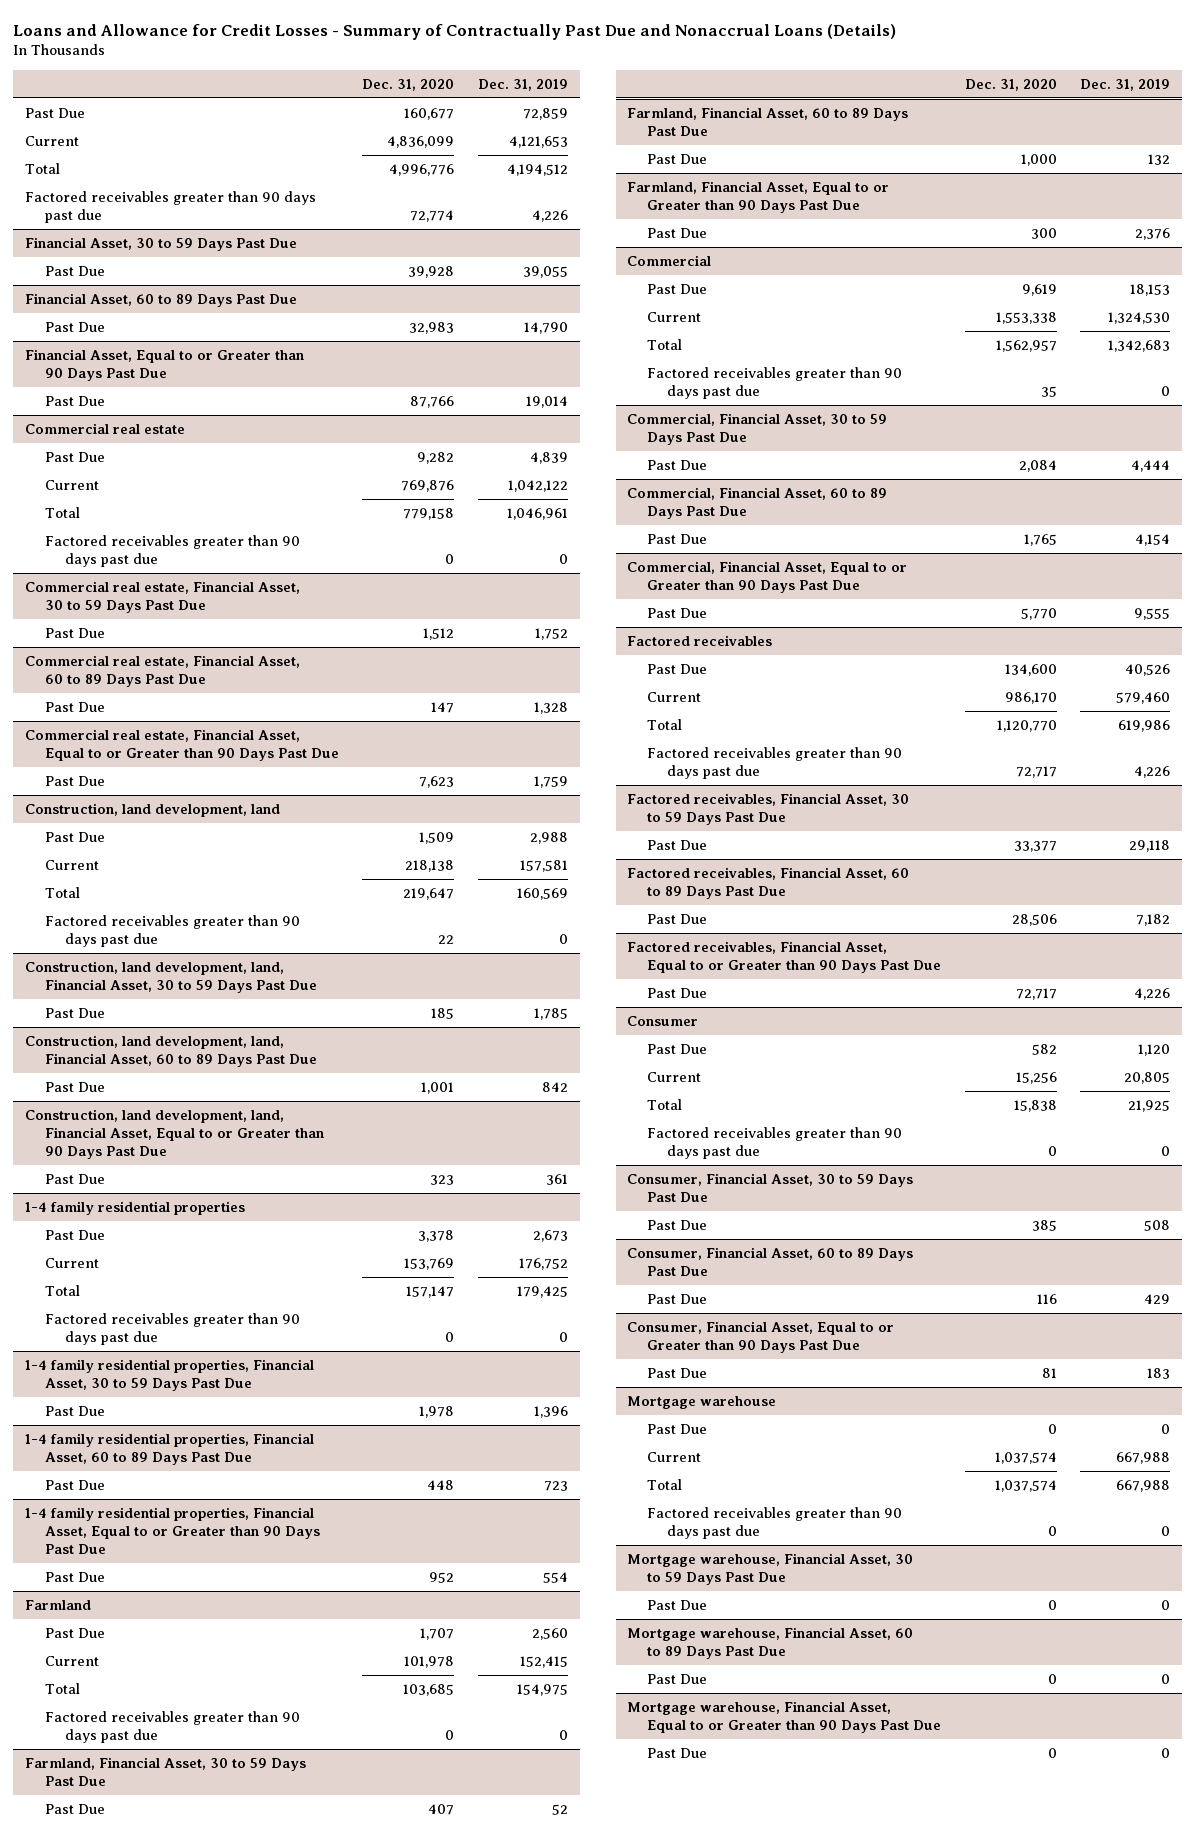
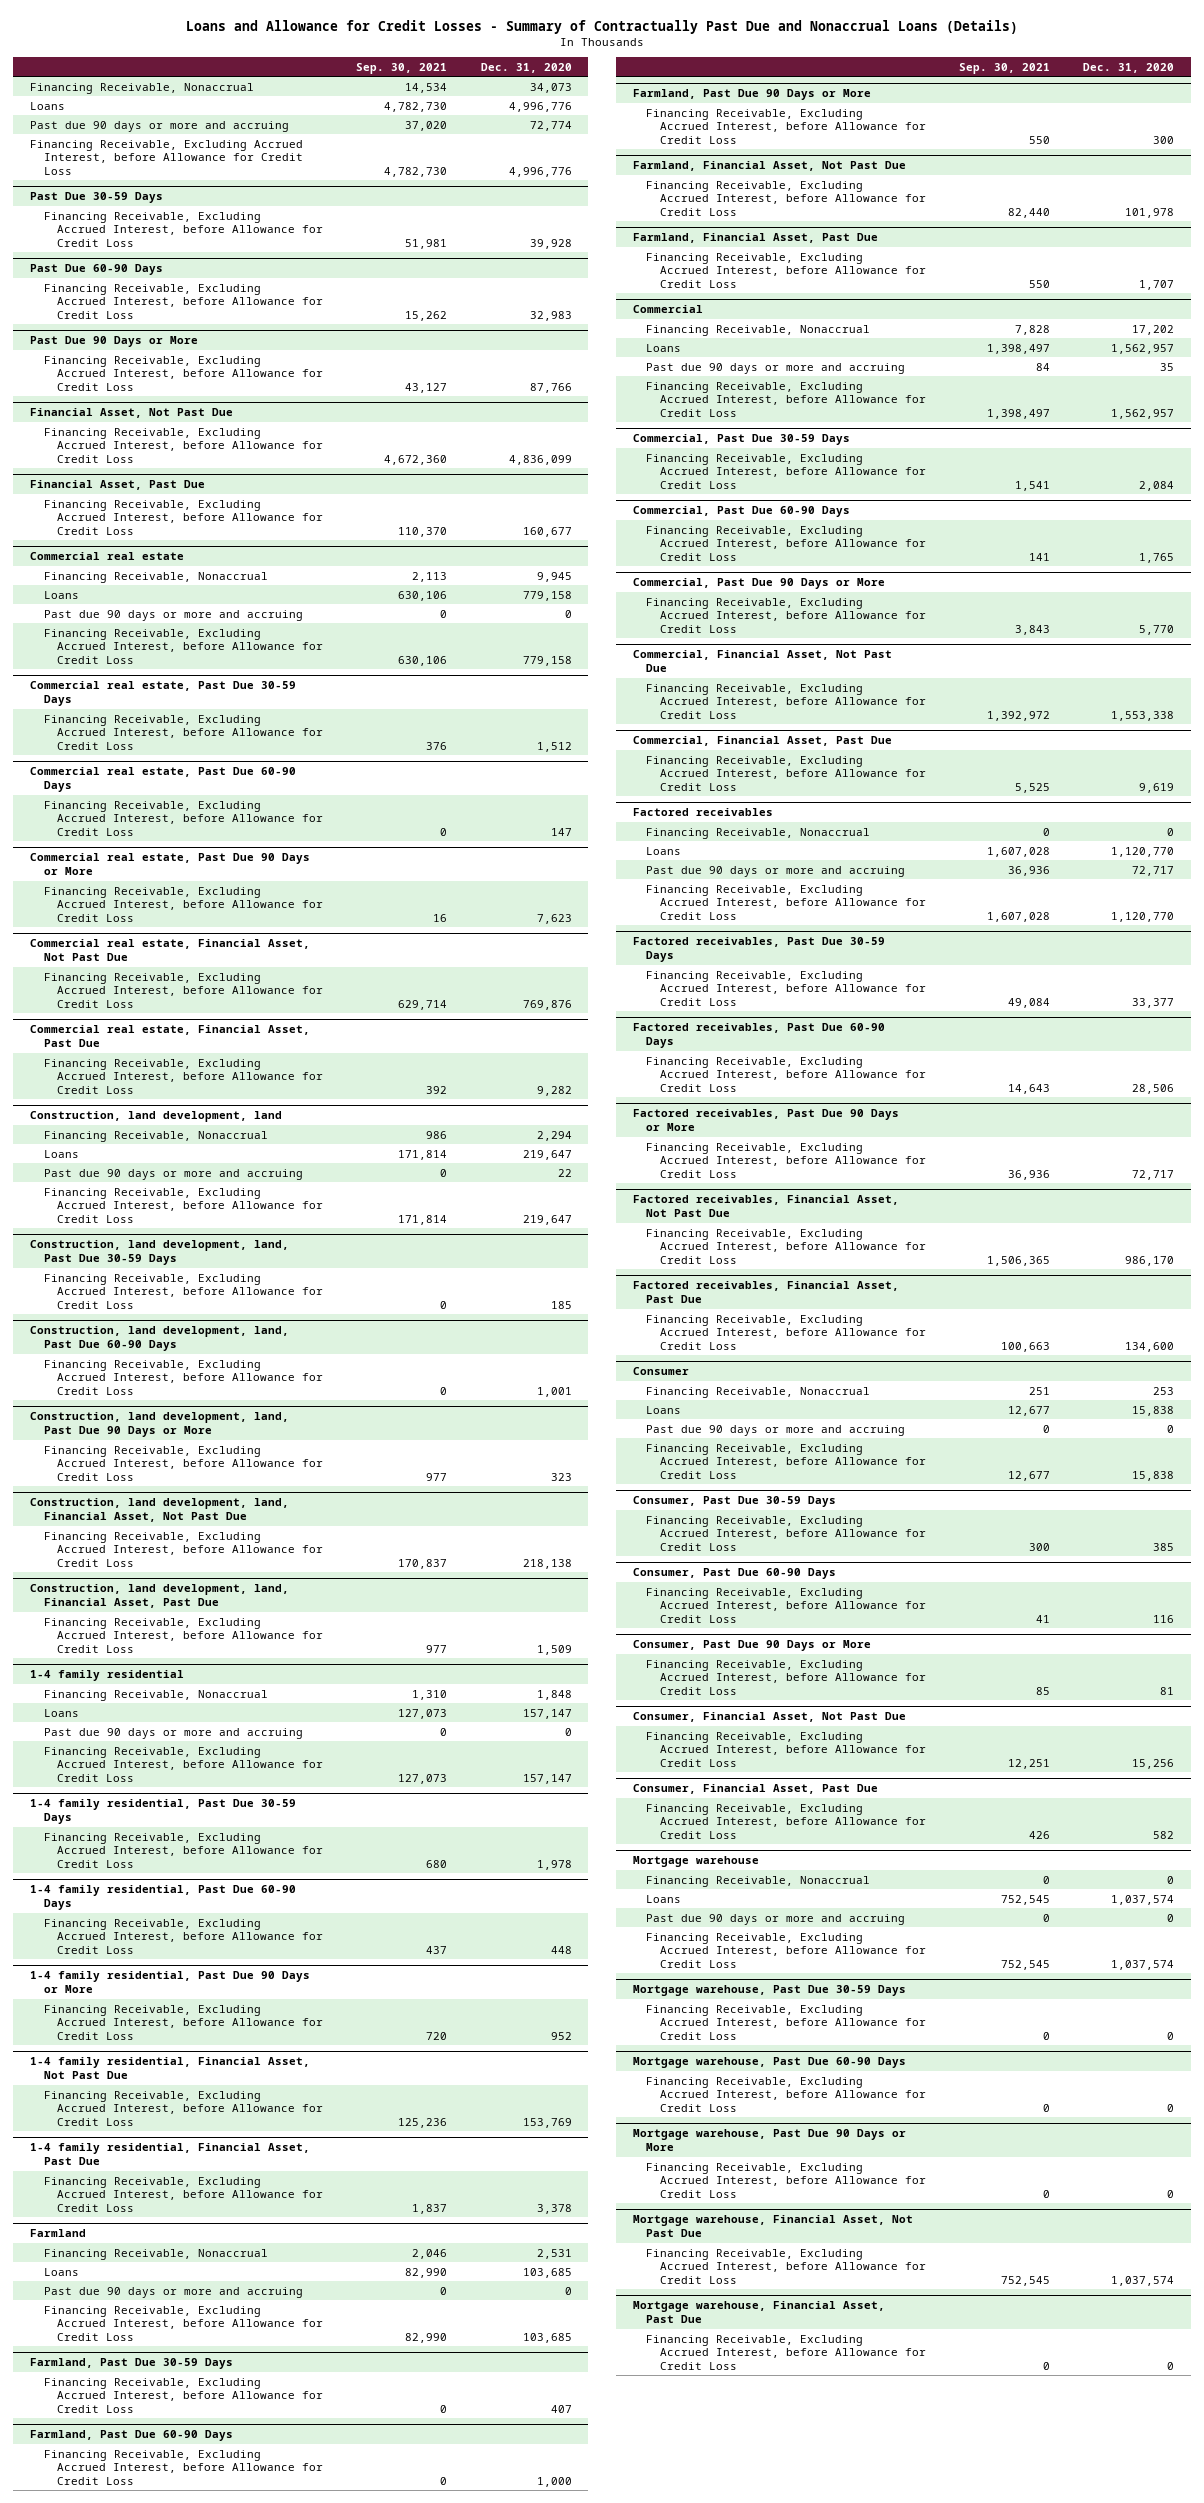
- | Dec. 31, 2020 | Dec. 31, 2019
+ | Sep. 30, 2021 | Dec. 31, 2020
- Past Due | 160,677 | 72,859
- Current | 4,836,099 | 4,121,653
- Total | 4,996,776 | 4,194,512
- Factored receivables greater than 90 days past due | 72,774 | 4,226
- Financial Asset, 30 to 59 Days Past Due
- Past Due | 39,928 | 39,055
- Financial Asset, 60 to 89 Days Past Due
- Past Due | 32,983 | 14,790
- Financial Asset, Equal to or Greater than 90 Days Past Due
- Past Due | 87,766 | 19,014
+ Financing Receivable, Nonaccrual | 14,534 | 34,073
+ Loans | 4,782,730 | 4,996,776
+ Past due 90 days or more and accruing | 37,020 | 72,774
+ Financing Receivable, Excluding Accrued Interest, before Allowance for Credit Loss | 4,782,730 | 4,996,776
+ Past Due 30-59 Days
+ Financing Receivable, Excluding Accrued Interest, before Allowance for Credit Loss | 51,981 | 39,928
+ Past Due 60-90 Days
+ Financing Receivable, Excluding Accrued Interest, before Allowance for Credit Loss | 15,262 | 32,983
+ Past Due 90 Days or More
+ Financing Receivable, Excluding Accrued Interest, before Allowance for Credit Loss | 43,127 | 87,766
+ Financial Asset, Not Past Due
+ Financing Receivable, Excluding Accrued Interest, before Allowance for Credit Loss | 4,672,360 | 4,836,099
+ Financial Asset, Past Due
+ Financing Receivable, Excluding Accrued Interest, before Allowance for Credit Loss | 110,370 | 160,677
@ Commercial real estate
- Past Due | 9,282 | 4,839
- Current | 769,876 | 1,042,122
- Total | 779,158 | 1,046,961
- Factored receivables greater than 90 days past due | 0 | 0
- Commercial real estate, Financial Asset, 30 to 59 Days Past Due
- Past Due | 1,512 | 1,752
- Commercial real estate, Financial Asset, 60 to 89 Days Past Due
- Past Due | 147 | 1,328
- Commercial real estate, Financial Asset, Equal to or Greater than 90 Days Past Due
- Past Due | 7,623 | 1,759
@ Commercial real estate
+ Financing Receivable, Nonaccrual | 2,113 | 9,945
+ Loans | 630,106 | 779,158
+ Past due 90 days or more and accruing | 0 | 0
+ Financing Receivable, Excluding Accrued Interest, before Allowance for Credit Loss | 630,106 | 779,158
+ Commercial real estate, Past Due 30-59 Days
+ Financing Receivable, Excluding Accrued Interest, before Allowance for Credit Loss | 376 | 1,512
+ Commercial real estate, Past Due 60-90 Days
+ Financing Receivable, Excluding Accrued Interest, before Allowance for Credit Loss | 0 | 147
+ Commercial real estate, Past Due 90 Days or More
+ Financing Receivable, Excluding Accrued Interest, before Allowance for Credit Loss | 16 | 7,623
+ Commercial real estate, Financial Asset, Not Past Due
+ Financing Receivable, Excluding Accrued Interest, before Allowance for Credit Loss | 629,714 | 769,876
+ Commercial real estate, Financial Asset, Past Due
+ Financing Receivable, Excluding Accrued Interest, before Allowance for Credit Loss | 392 | 9,282
@ Construction, land development, land
- Past Due | 1,509 | 2,988
- Current | 218,138 | 157,581
- Total | 219,647 | 160,569
- Factored receivables greater than 90 days past due | 22 | 0
- Construction, land development, land, Financial Asset, 30 to 59 Days Past Due
- Past Due | 185 | 1,785
- Construction, land development, land, Financial Asset, 60 to 89 Days Past Due
- Past Due | 1,001 | 842
- Construction, land development, land, Financial Asset, Equal to or Greater than 90 Days Past Due
- Past Due | 323 | 361
- 1-4 family residential properties
- Past Due | 3,378 | 2,673
- Current | 153,769 | 176,752
- Total | 157,147 | 179,425
- Factored receivables greater than 90 days past due | 0 | 0
- 1-4 family residential properties, Financial Asset, 30 to 59 Days Past Due
- Past Due | 1,978 | 1,396
- 1-4 family residential properties, Financial Asset, 60 to 89 Days Past Due
- Past Due | 448 | 723
- 1-4 family residential properties, Financial Asset, Equal to or Greater than 90 Days Past Due
- Past Due | 952 | 554
@ Construction, land development, land
+ Financing Receivable, Nonaccrual | 986 | 2,294
+ Loans | 171,814 | 219,647
+ Past due 90 days or more and accruing | 0 | 22
+ Financing Receivable, Excluding Accrued Interest, before Allowance for Credit Loss | 171,814 | 219,647
+ Construction, land development, land, Past Due 30-59 Days
+ Financing Receivable, Excluding Accrued Interest, before Allowance for Credit Loss | 0 | 185
+ Construction, land development, land, Past Due 60-90 Days
+ Financing Receivable, Excluding Accrued Interest, before Allowance for Credit Loss | 0 | 1,001
+ Construction, land development, land, Past Due 90 Days or More
+ Financing Receivable, Excluding Accrued Interest, before Allowance for Credit Loss | 977 | 323
+ Construction, land development, land, Financial Asset, Not Past Due
+ Financing Receivable, Excluding Accrued Interest, before Allowance for Credit Loss | 170,837 | 218,138
+ Construction, land development, land, Financial Asset, Past Due
+ Financing Receivable, Excluding Accrued Interest, before Allowance for Credit Loss | 977 | 1,509
+ 1-4 family residential
+ Financing Receivable, Nonaccrual | 1,310 | 1,848
+ Loans | 127,073 | 157,147
+ Past due 90 days or more and accruing | 0 | 0
+ Financing Receivable, Excluding Accrued Interest, before Allowance for Credit Loss | 127,073 | 157,147
+ 1-4 family residential, Past Due 30-59 Days
+ Financing Receivable, Excluding Accrued Interest, before Allowance for Credit Loss | 680 | 1,978
+ 1-4 family residential, Past Due 60-90 Days
+ Financing Receivable, Excluding Accrued Interest, before Allowance for Credit Loss | 437 | 448
+ 1-4 family residential, Past Due 90 Days or More
+ Financing Receivable, Excluding Accrued Interest, before Allowance for Credit Loss | 720 | 952
+ 1-4 family residential, Financial Asset, Not Past Due
+ Financing Receivable, Excluding Accrued Interest, before Allowance for Credit Loss | 125,236 | 153,769
+ 1-4 family residential, Financial Asset, Past Due
+ Financing Receivable, Excluding Accrued Interest, before Allowance for Credit Loss | 1,837 | 3,378
@ Farmland
- Past Due | 1,707 | 2,560
- Current | 101,978 | 152,415
- Total | 103,685 | 154,975
- Factored receivables greater than 90 days past due | 0 | 0
- Farmland, Financial Asset, 30 to 59 Days Past Due
- Past Due | 407 | 52
- Farmland, Financial Asset, 60 to 89 Days Past Due
- Past Due | 1,000 | 132
- Farmland, Financial Asset, Equal to or Greater than 90 Days Past Due
- Past Due | 300 | 2,376
@ Farmland
+ Financing Receivable, Nonaccrual | 2,046 | 2,531
+ Loans | 82,990 | 103,685
+ Past due 90 days or more and accruing | 0 | 0
+ Financing Receivable, Excluding Accrued Interest, before Allowance for Credit Loss | 82,990 | 103,685
+ Farmland, Past Due 30-59 Days
+ Financing Receivable, Excluding Accrued Interest, before Allowance for Credit Loss | 0 | 407
+ Farmland, Past Due 60-90 Days
+ Financing Receivable, Excluding Accrued Interest, before Allowance for Credit Loss | 0 | 1,000
+ Farmland, Past Due 90 Days or More
+ Financing Receivable, Excluding Accrued Interest, before Allowance for Credit Loss | 550 | 300
+ Farmland, Financial Asset, Not Past Due
+ Financing Receivable, Excluding Accrued Interest, before Allowance for Credit Loss | 82,440 | 101,978
+ Farmland, Financial Asset, Past Due
+ Financing Receivable, Excluding Accrued Interest, before Allowance for Credit Loss | 550 | 1,707
@ Commercial
- Past Due | 9,619 | 18,153
- Current | 1,553,338 | 1,324,530
- Total | 1,562,957 | 1,342,683
- Factored receivables greater than 90 days past due | 35 | 0
- Commercial, Financial Asset, 30 to 59 Days Past Due
- Past Due | 2,084 | 4,444
- Commercial, Financial Asset, 60 to 89 Days Past Due
- Past Due | 1,765 | 4,154
- Commercial, Financial Asset, Equal to or Greater than 90 Days Past Due
- Past Due | 5,770 | 9,555
@ Commercial
+ Financing Receivable, Nonaccrual | 7,828 | 17,202
+ Loans | 1,398,497 | 1,562,957
+ Past due 90 days or more and accruing | 84 | 35
+ Financing Receivable, Excluding Accrued Interest, before Allowance for Credit Loss | 1,398,497 | 1,562,957
+ Commercial, Past Due 30-59 Days
+ Financing Receivable, Excluding Accrued Interest, before Allowance for Credit Loss | 1,541 | 2,084
+ Commercial, Past Due 60-90 Days
+ Financing Receivable, Excluding Accrued Interest, before Allowance for Credit Loss | 141 | 1,765
+ Commercial, Past Due 90 Days or More
+ Financing Receivable, Excluding Accrued Interest, before Allowance for Credit Loss | 3,843 | 5,770
+ Commercial, Financial Asset, Not Past Due
+ Financing Receivable, Excluding Accrued Interest, before Allowance for Credit Loss | 1,392,972 | 1,553,338
+ Commercial, Financial Asset, Past Due
+ Financing Receivable, Excluding Accrued Interest, before Allowance for Credit Loss | 5,525 | 9,619
@ Factored receivables
- Past Due | 134,600 | 40,526
- Current | 986,170 | 579,460
- Total | 1,120,770 | 619,986
- Factored receivables greater than 90 days past due | 72,717 | 4,226
- Factored receivables, Financial Asset, 30 to 59 Days Past Due
- Past Due | 33,377 | 29,118
- Factored receivables, Financial Asset, 60 to 89 Days Past Due
- Past Due | 28,506 | 7,182
- Factored receivables, Financial Asset, Equal to or Greater than 90 Days Past Due
- Past Due | 72,717 | 4,226
@ Factored receivables
+ Financing Receivable, Nonaccrual | 0 | 0
+ Loans | 1,607,028 | 1,120,770
+ Past due 90 days or more and accruing | 36,936 | 72,717
+ Financing Receivable, Excluding Accrued Interest, before Allowance for Credit Loss | 1,607,028 | 1,120,770
+ Factored receivables, Past Due 30-59 Days
+ Financing Receivable, Excluding Accrued Interest, before Allowance for Credit Loss | 49,084 | 33,377
+ Factored receivables, Past Due 60-90 Days
+ Financing Receivable, Excluding Accrued Interest, before Allowance for Credit Loss | 14,643 | 28,506
+ Factored receivables, Past Due 90 Days or More
+ Financing Receivable, Excluding Accrued Interest, before Allowance for Credit Loss | 36,936 | 72,717
+ Factored receivables, Financial Asset, Not Past Due
+ Financing Receivable, Excluding Accrued Interest, before Allowance for Credit Loss | 1,506,365 | 986,170
+ Factored receivables, Financial Asset, Past Due
+ Financing Receivable, Excluding Accrued Interest, before Allowance for Credit Loss | 100,663 | 134,600
@ Consumer
- Past Due | 582 | 1,120
- Current | 15,256 | 20,805
- Total | 15,838 | 21,925
- Factored receivables greater than 90 days past due | 0 | 0
- Consumer, Financial Asset, 30 to 59 Days Past Due
- Past Due | 385 | 508
- Consumer, Financial Asset, 60 to 89 Days Past Due
- Past Due | 116 | 429
- Consumer, Financial Asset, Equal to or Greater than 90 Days Past Due
- Past Due | 81 | 183
@ Consumer
+ Financing Receivable, Nonaccrual | 251 | 253
+ Loans | 12,677 | 15,838
+ Past due 90 days or more and accruing | 0 | 0
+ Financing Receivable, Excluding Accrued Interest, before Allowance for Credit Loss | 12,677 | 15,838
+ Consumer, Past Due 30-59 Days
+ Financing Receivable, Excluding Accrued Interest, before Allowance for Credit Loss | 300 | 385
+ Consumer, Past Due 60-90 Days
+ Financing Receivable, Excluding Accrued Interest, before Allowance for Credit Loss | 41 | 116
+ Consumer, Past Due 90 Days or More
+ Financing Receivable, Excluding Accrued Interest, before Allowance for Credit Loss | 85 | 81
+ Consumer, Financial Asset, Not Past Due
+ Financing Receivable, Excluding Accrued Interest, before Allowance for Credit Loss | 12,251 | 15,256
+ Consumer, Financial Asset, Past Due
+ Financing Receivable, Excluding Accrued Interest, before Allowance for Credit Loss | 426 | 582
@ Mortgage warehouse
- Past Due | 0 | 0
- Current | 1,037,574 | 667,988
- Total | 1,037,574 | 667,988
- Factored receivables greater than 90 days past due | 0 | 0
- Mortgage warehouse, Financial Asset, 30 to 59 Days Past Due
- Past Due | 0 | 0
- Mortgage warehouse, Financial Asset, 60 to 89 Days Past Due
- Past Due | 0 | 0
- Mortgage warehouse, Financial Asset, Equal to or Greater than 90 Days Past Due
- Past Due | 0 | 0
@ Mortgage warehouse
+ Financing Receivable, Nonaccrual | 0 | 0
+ Loans | 752,545 | 1,037,574
+ Past due 90 days or more and accruing | 0 | 0
+ Financing Receivable, Excluding Accrued Interest, before Allowance for Credit Loss | 752,545 | 1,037,574
+ Mortgage warehouse, Past Due 30-59 Days
+ Financing Receivable, Excluding Accrued Interest, before Allowance for Credit Loss | 0 | 0
+ Mortgage warehouse, Past Due 60-90 Days
+ Financing Receivable, Excluding Accrued Interest, before Allowance for Credit Loss | 0 | 0
+ Mortgage warehouse, Past Due 90 Days or More
+ Financing Receivable, Excluding Accrued Interest, before Allowance for Credit Loss | 0 | 0
+ Mortgage warehouse, Financial Asset, Not Past Due
+ Financing Receivable, Excluding Accrued Interest, before Allowance for Credit Loss | 752,545 | 1,037,574
+ Mortgage warehouse, Financial Asset, Past Due
+ Financing Receivable, Excluding Accrued Interest, before Allowance for Credit Loss | 0 | 0

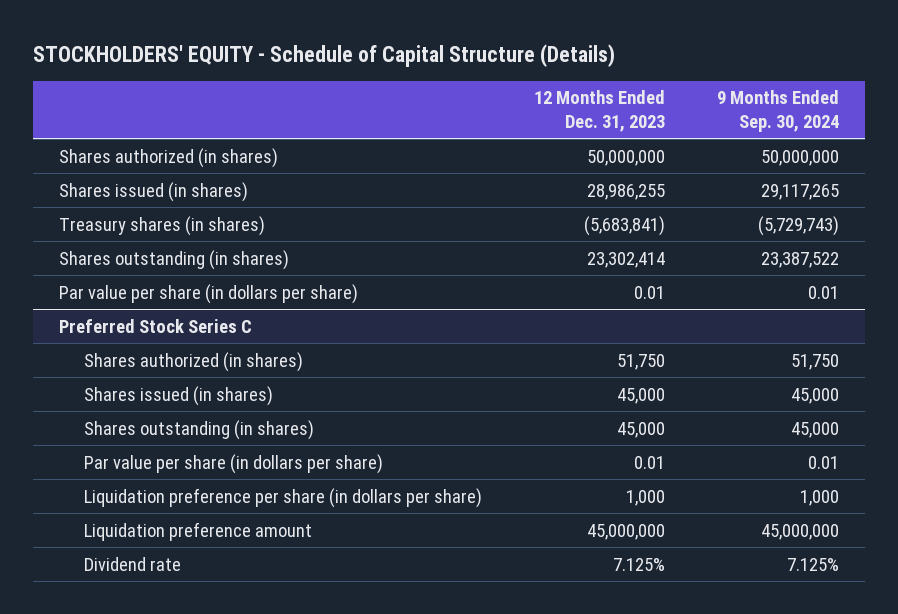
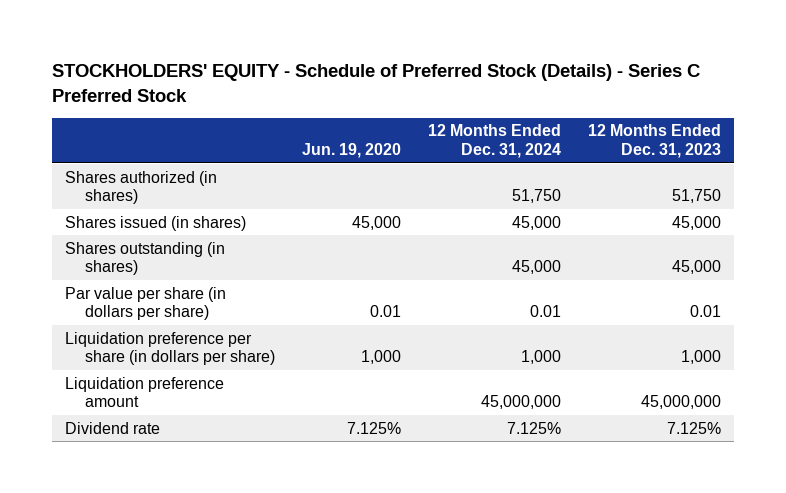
- STOCKHOLDERS' EQUITY - Schedule of Capital Structure (Details)
+ STOCKHOLDERS' EQUITY - Schedule of Preferred Stock (Details) - Series C Preferred Stock
- | 12 Months Ended Dec. 31, 2023 | 9 Months Ended Sep. 30, 2024
+ | Jun. 19, 2020 | 12 Months Ended Dec. 31, 2024 | 12 Months Ended Dec. 31, 2023
- Shares authorized (in shares) | 50,000,000 | 50,000,000
- Shares issued (in shares) | 28,986,255 | 29,117,265
- Treasury shares (in shares) | (5,683,841) | (5,729,743)
- Shares outstanding (in shares) | 23,302,414 | 23,387,522
- Par value per share (in dollars per share) | 0.01 | 0.01
- Preferred Stock Series C

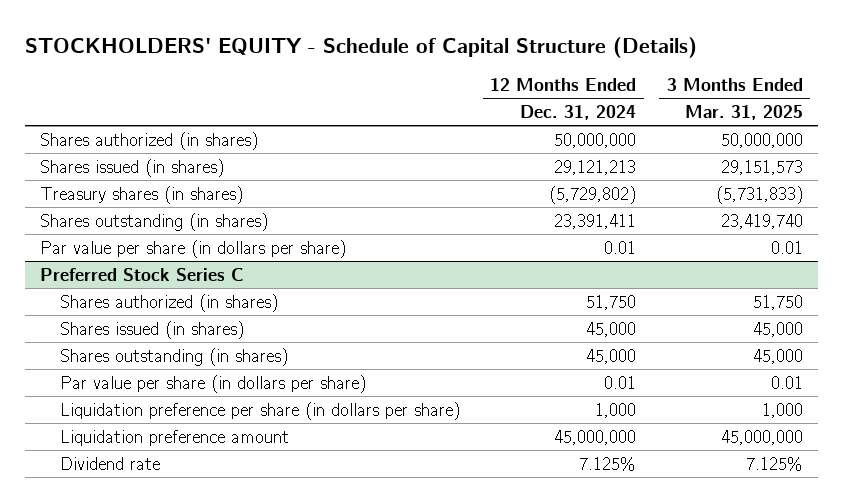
- STOCKHOLDERS' EQUITY - Schedule of Preferred Stock (Details) - Series C Preferred Stock
+ STOCKHOLDERS' EQUITY - Schedule of Capital Structure (Details)
- | Jun. 19, 2020 | 12 Months Ended Dec. 31, 2024 | 12 Months Ended Dec. 31, 2023
+ | 12 Months Ended Dec. 31, 2024 | 3 Months Ended Mar. 31, 2025
+ Shares authorized (in shares) | 50,000,000 | 50,000,000
+ Shares issued (in shares) | 29,121,213 | 29,151,573
+ Treasury shares (in shares) | (5,729,802) | (5,731,833)
+ Shares outstanding (in shares) | 23,391,411 | 23,419,740
+ Par value per share (in dollars per share) | 0.01 | 0.01
+ Preferred Stock Series C

